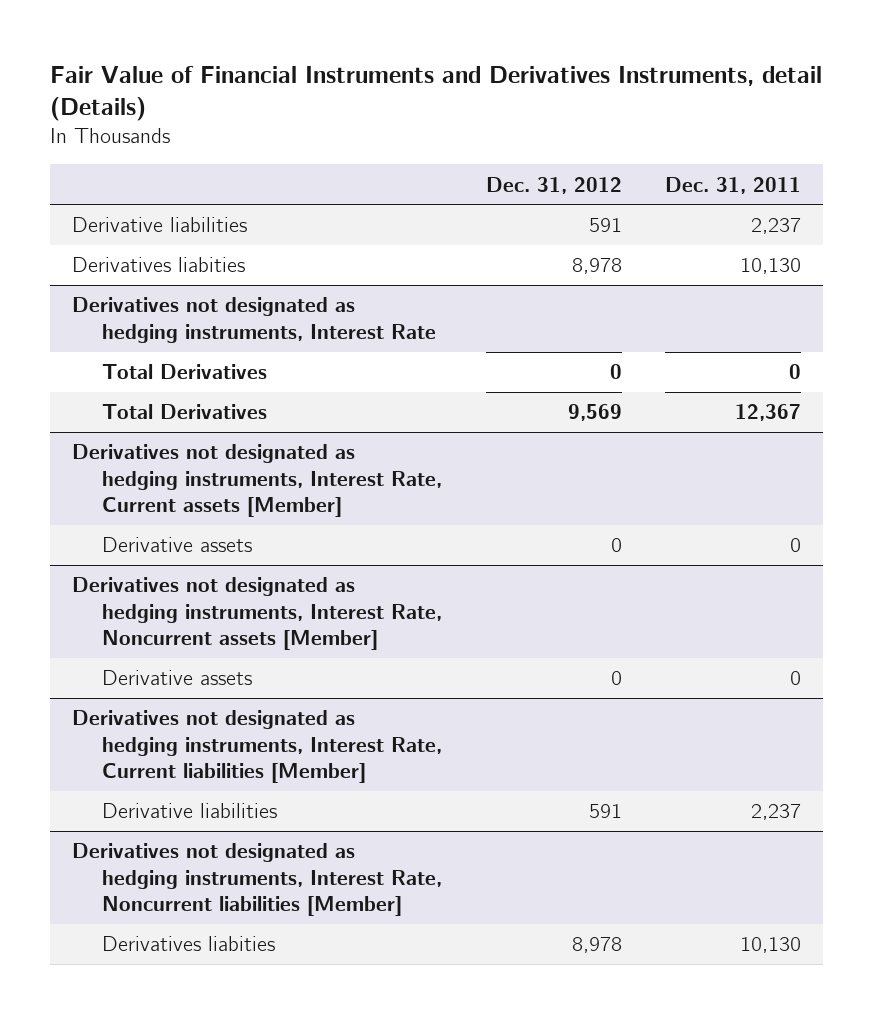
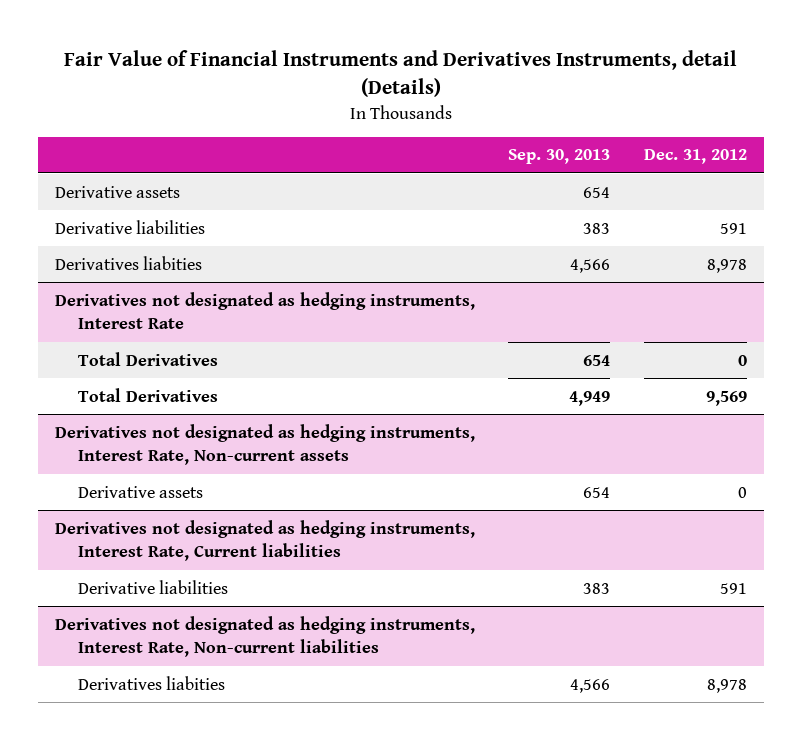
- | Dec. 31, 2012 | Dec. 31, 2011
+ | Sep. 30, 2013 | Dec. 31, 2012
+ Derivative assets | 654 |
- Derivatives not designated as hedging instruments, Interest Rate, Current assets [Member]
- Derivative assets | 0 | 0
- Derivatives not designated as hedging instruments, Interest Rate, Noncurrent assets [Member]
+ Derivatives not designated as hedging instruments, Interest Rate, Non-current assets
- Derivatives not designated as hedging instruments, Interest Rate, Current liabilities [Member]
+ Derivatives not designated as hedging instruments, Interest Rate, Current liabilities
- Derivatives not designated as hedging instruments, Interest Rate, Noncurrent liabilities [Member]
+ Derivatives not designated as hedging instruments, Interest Rate, Non-current liabilities

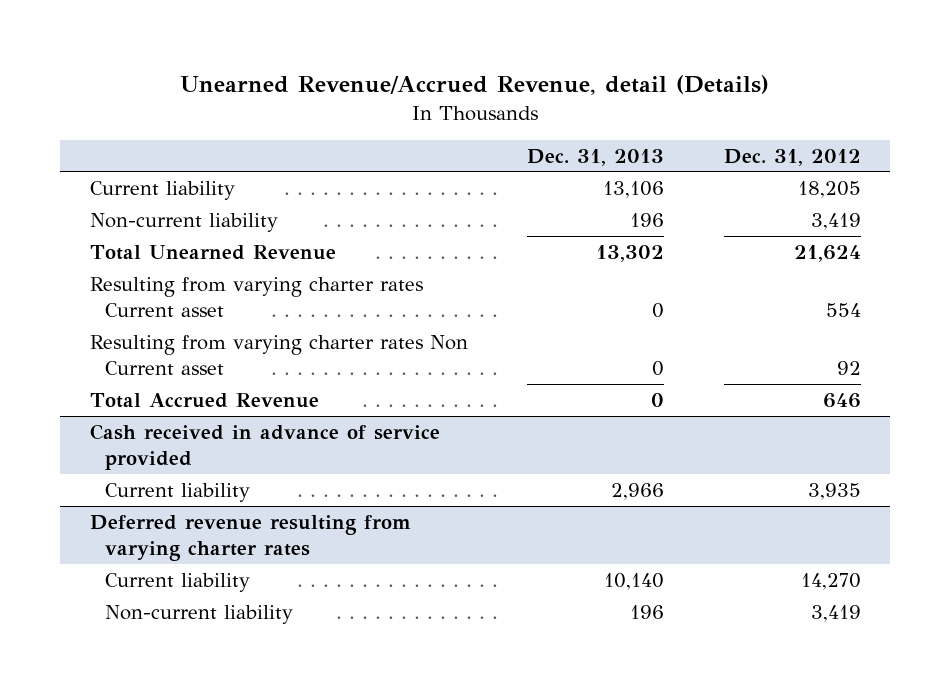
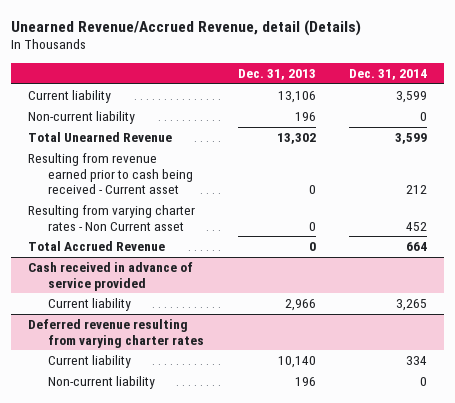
- | Dec. 31, 2013 | Dec. 31, 2012
+ | Dec. 31, 2013 | Dec. 31, 2014
- Resulting from varying charter rates Current asset | 0 | 554
- Resulting from varying charter rates Non Current asset | 0 | 92
+ Resulting from revenue earned prior to cash being received - Current asset | 0 | 212
+ Resulting from varying charter rates - Non Current asset | 0 | 452

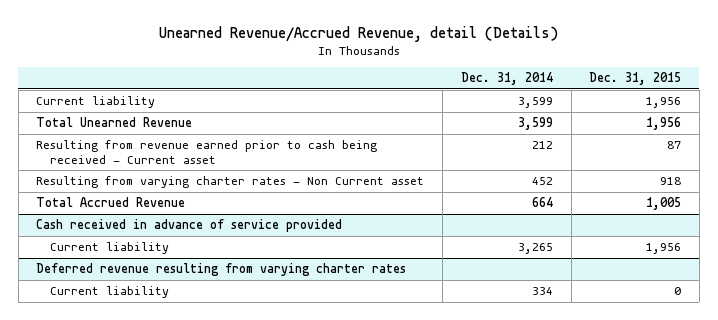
- | Dec. 31, 2013 | Dec. 31, 2014
+ | Dec. 31, 2014 | Dec. 31, 2015
- Non-current liability | 196 | 0
@ Deferred revenue resulting from varying charter rates
- Non-current liability | 196 | 0

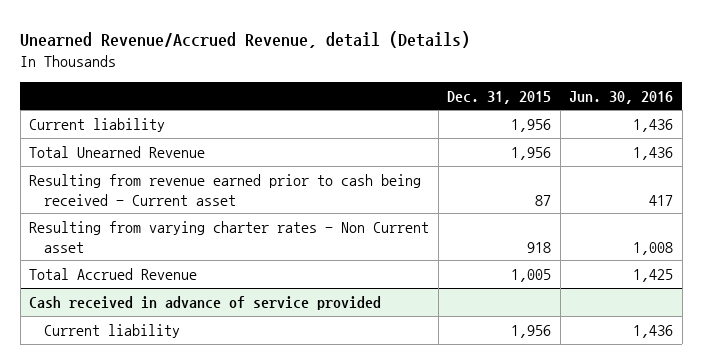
- | Dec. 31, 2014 | Dec. 31, 2015
+ | Dec. 31, 2015 | Jun. 30, 2016
- Deferred revenue resulting from varying charter rates
- Current liability | 334 | 0

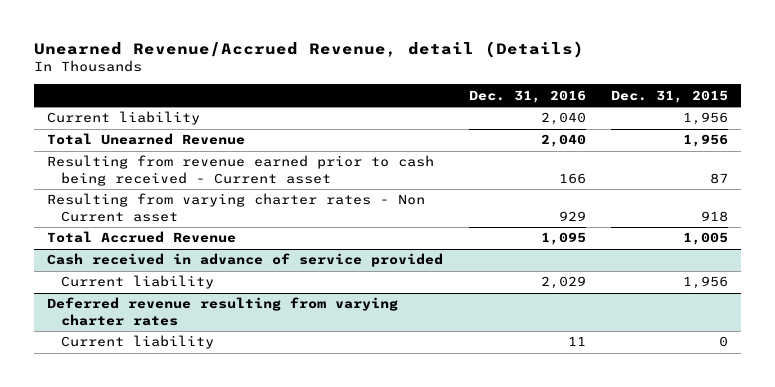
- | Dec. 31, 2015 | Jun. 30, 2016
+ | Dec. 31, 2016 | Dec. 31, 2015
+ Deferred revenue resulting from varying charter rates
+ Current liability | 11 | 0

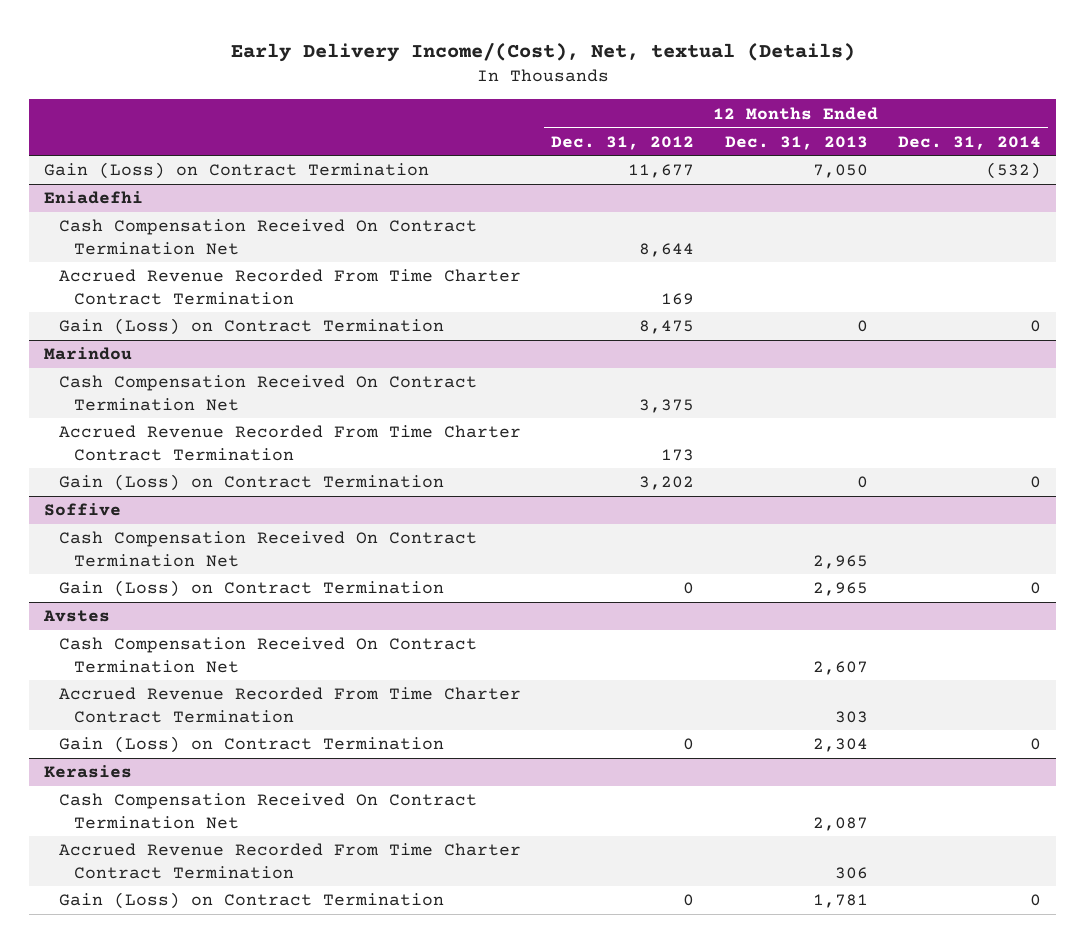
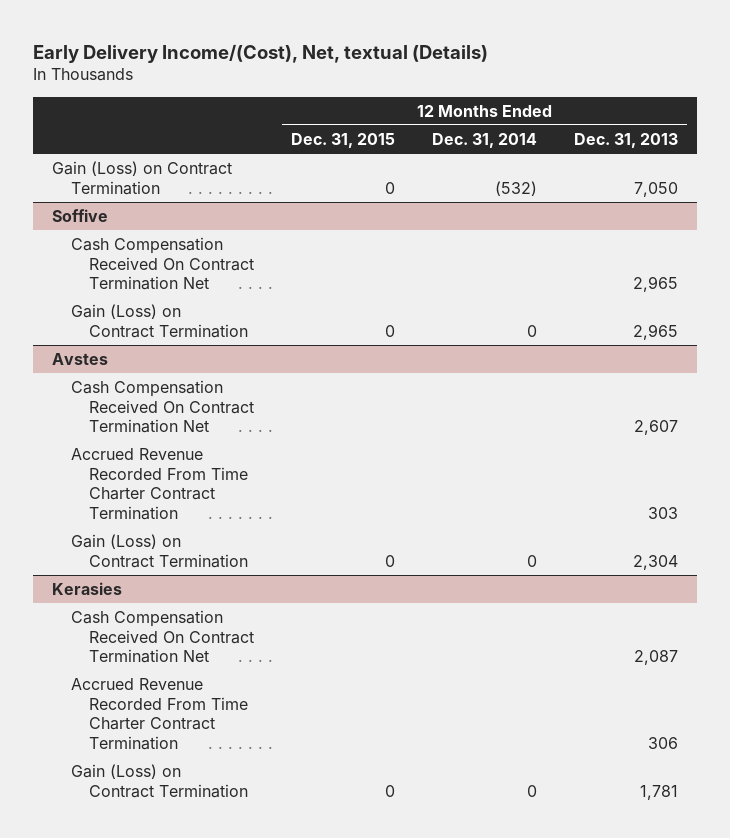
- | 12 Months Ended Dec. 31, 2012 | 12 Months Ended Dec. 31, 2013 | 12 Months Ended Dec. 31, 2014
+ | 12 Months Ended Dec. 31, 2015 | 12 Months Ended Dec. 31, 2014 | 12 Months Ended Dec. 31, 2013
- Eniadefhi
- Cash Compensation Received On Contract Termination Net | 8,644 | |
- Accrued Revenue Recorded From Time Charter Contract Termination | 169 | |
- Gain (Loss) on Contract Termination | 8,475 | 0 | 0
- Marindou
- Cash Compensation Received On Contract Termination Net | 3,375 | |
- Accrued Revenue Recorded From Time Charter Contract Termination | 173 | |
- Gain (Loss) on Contract Termination | 3,202 | 0 | 0

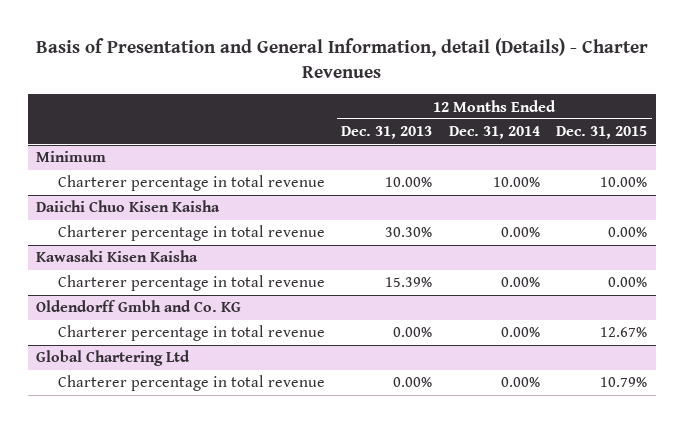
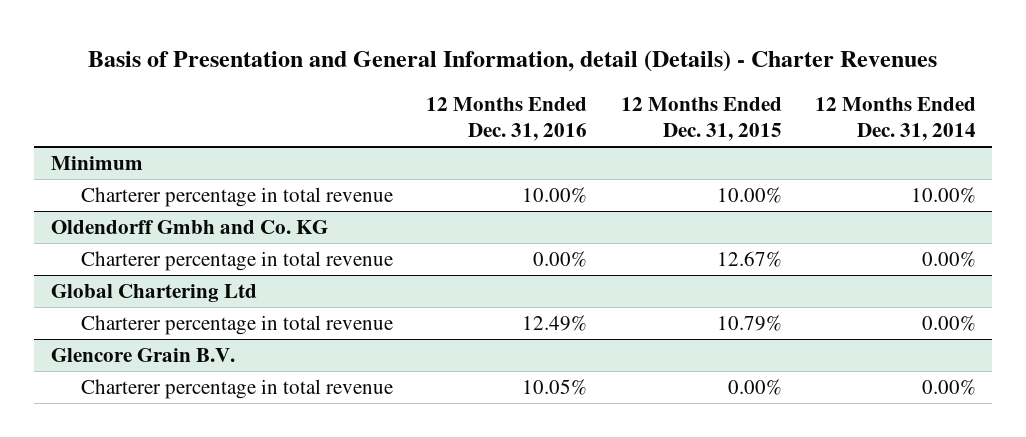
- | 12 Months Ended Dec. 31, 2013 | 12 Months Ended Dec. 31, 2014 | 12 Months Ended Dec. 31, 2015
+ | 12 Months Ended Dec. 31, 2016 | 12 Months Ended Dec. 31, 2015 | 12 Months Ended Dec. 31, 2014
- Daiichi Chuo Kisen Kaisha
- Charterer percentage in total revenue | 30.30% | 0.00% | 0.00%
- Kawasaki Kisen Kaisha
- Charterer percentage in total revenue | 15.39% | 0.00% | 0.00%
+ Glencore Grain B.V.
+ Charterer percentage in total revenue | 10.05% | 0.00% | 0.00%

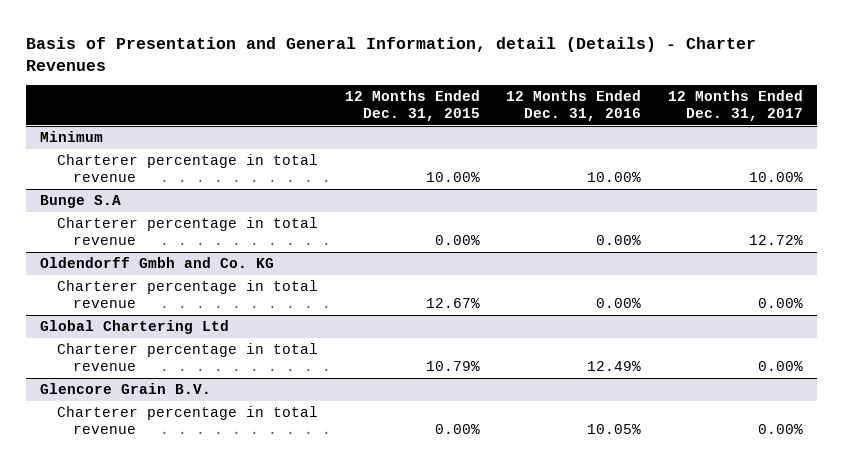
- | 12 Months Ended Dec. 31, 2016 | 12 Months Ended Dec. 31, 2015 | 12 Months Ended Dec. 31, 2014
+ | 12 Months Ended Dec. 31, 2015 | 12 Months Ended Dec. 31, 2016 | 12 Months Ended Dec. 31, 2017
+ Bunge S.A
+ Charterer percentage in total revenue | 0.00% | 0.00% | 12.72%

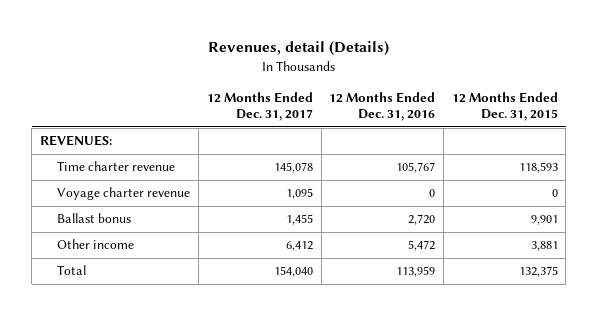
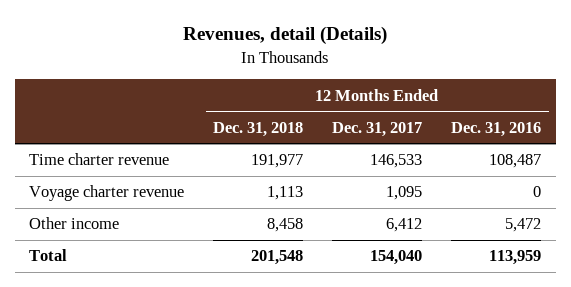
- | 12 Months Ended Dec. 31, 2017 | 12 Months Ended Dec. 31, 2016 | 12 Months Ended Dec. 31, 2015
+ | 12 Months Ended Dec. 31, 2018 | 12 Months Ended Dec. 31, 2017 | 12 Months Ended Dec. 31, 2016
- REVENUES:
- Time charter revenue | 145,078 | 105,767 | 118,593
+ Time charter revenue | 191,977 | 146,533 | 108,487
- Ballast bonus | 1,455 | 2,720 | 9,901

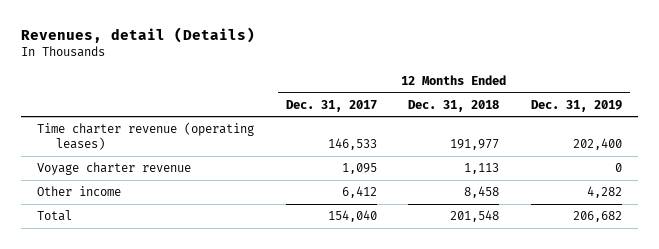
- | 12 Months Ended Dec. 31, 2018 | 12 Months Ended Dec. 31, 2017 | 12 Months Ended Dec. 31, 2016
+ | 12 Months Ended Dec. 31, 2017 | 12 Months Ended Dec. 31, 2018 | 12 Months Ended Dec. 31, 2019
- Time charter revenue | 191,977 | 146,533 | 108,487
+ Time charter revenue (operating leases) | 146,533 | 191,977 | 202,400

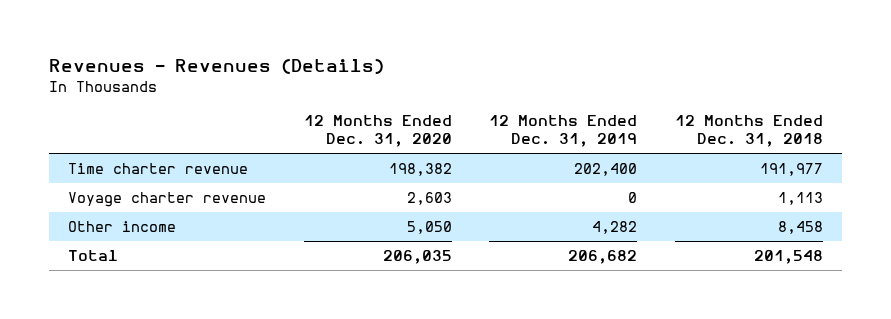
- Revenues, detail (Details)
+ Revenues - Revenues (Details)
- | 12 Months Ended Dec. 31, 2017 | 12 Months Ended Dec. 31, 2018 | 12 Months Ended Dec. 31, 2019
+ | 12 Months Ended Dec. 31, 2020 | 12 Months Ended Dec. 31, 2019 | 12 Months Ended Dec. 31, 2018
- Time charter revenue (operating leases) | 146,533 | 191,977 | 202,400
+ Time charter revenue | 198,382 | 202,400 | 191,977

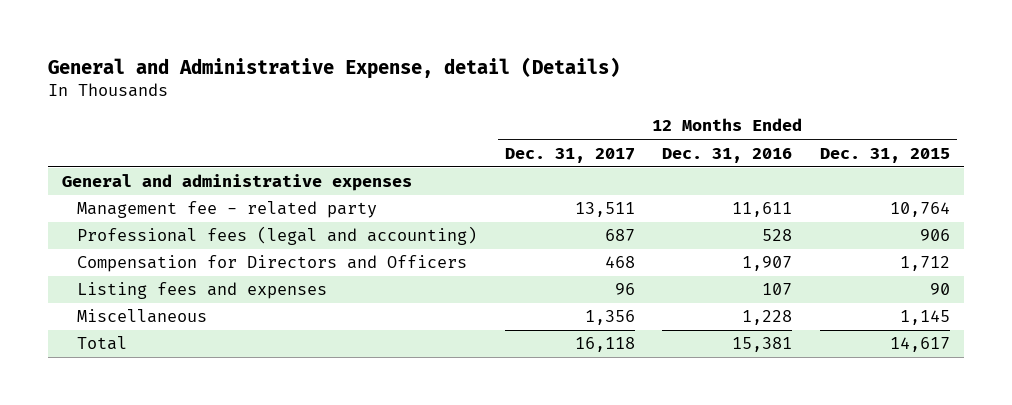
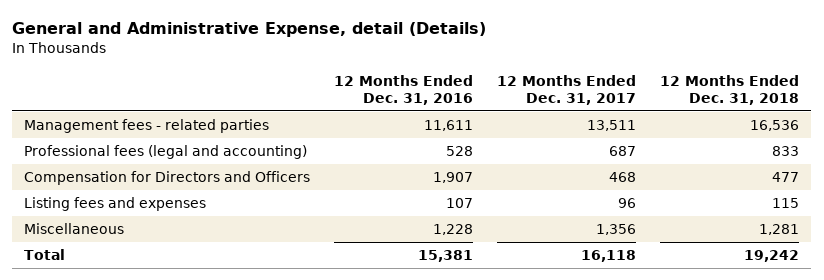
- | 12 Months Ended Dec. 31, 2017 | 12 Months Ended Dec. 31, 2016 | 12 Months Ended Dec. 31, 2015
+ | 12 Months Ended Dec. 31, 2016 | 12 Months Ended Dec. 31, 2017 | 12 Months Ended Dec. 31, 2018
- General and administrative expenses
- Management fee - related party | 13,511 | 11,611 | 10,764
+ Management fees - related parties | 11,611 | 13,511 | 16,536

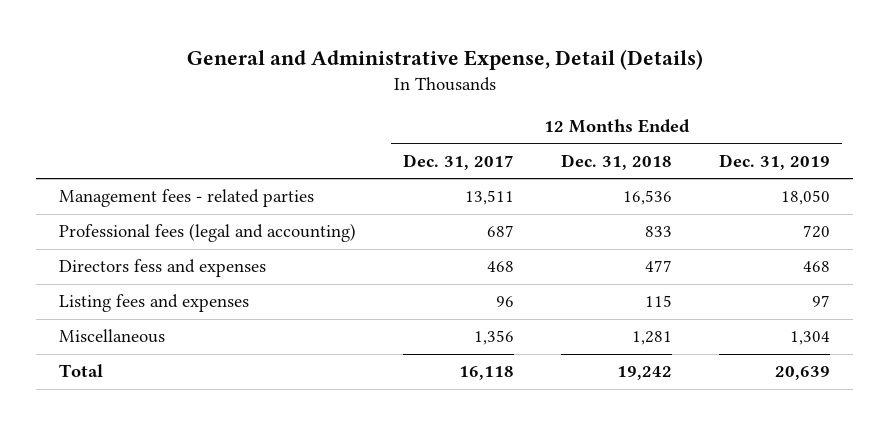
- General and Administrative Expense, detail (Details)
+ General and Administrative Expense, Detail (Details)
- | 12 Months Ended Dec. 31, 2016 | 12 Months Ended Dec. 31, 2017 | 12 Months Ended Dec. 31, 2018
+ | 12 Months Ended Dec. 31, 2017 | 12 Months Ended Dec. 31, 2018 | 12 Months Ended Dec. 31, 2019
- Compensation for Directors and Officers | 1,907 | 468 | 477
+ Directors fess and expenses | 468 | 477 | 468

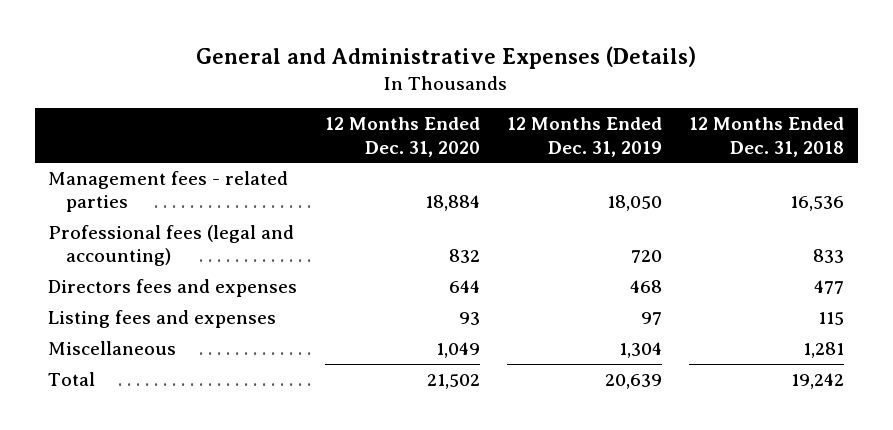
- General and Administrative Expense, Detail (Details)
+ General and Administrative Expenses (Details)
- | 12 Months Ended Dec. 31, 2017 | 12 Months Ended Dec. 31, 2018 | 12 Months Ended Dec. 31, 2019
+ | 12 Months Ended Dec. 31, 2020 | 12 Months Ended Dec. 31, 2019 | 12 Months Ended Dec. 31, 2018
- Directors fess and expenses | 468 | 477 | 468
+ Directors fees and expenses | 644 | 468 | 477

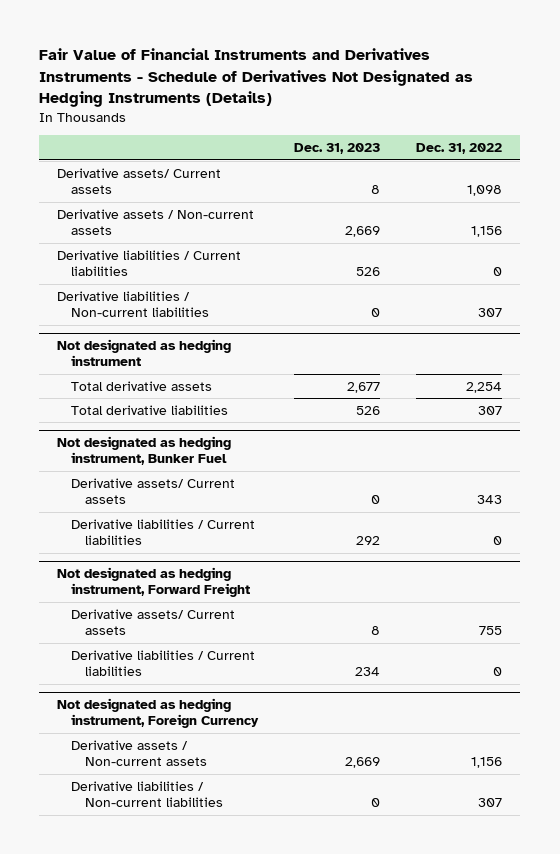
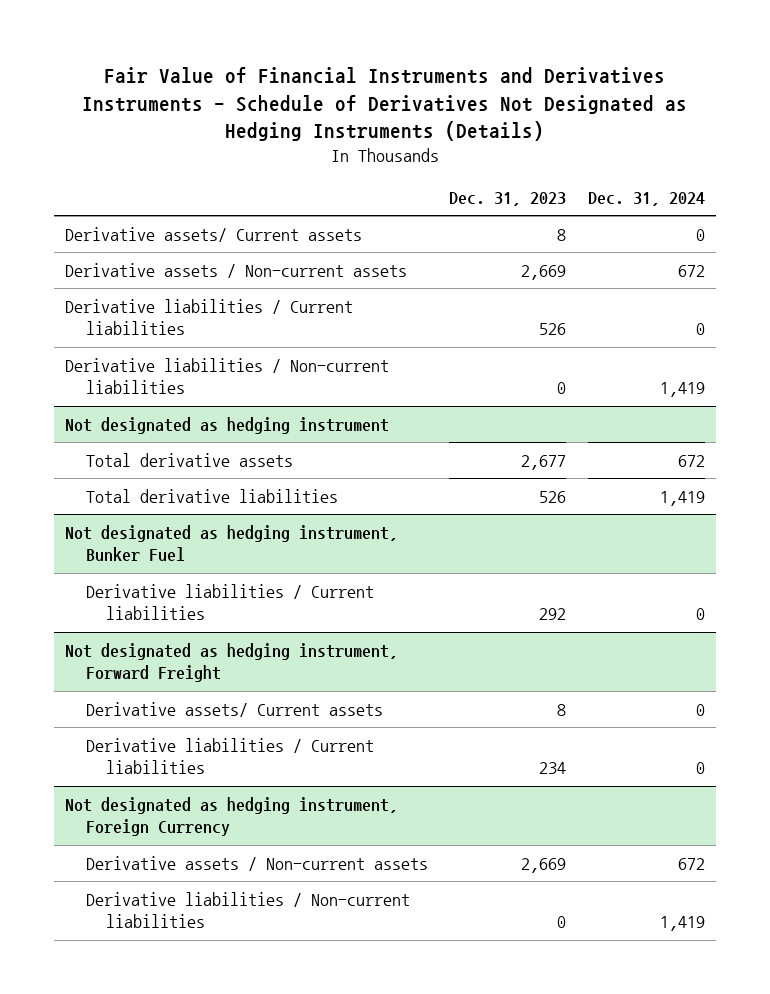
- | Dec. 31, 2023 | Dec. 31, 2022
+ | Dec. 31, 2023 | Dec. 31, 2024
@ Not designated as hedging instrument, Bunker Fuel
- Derivative assets/ Current assets | 0 | 343

